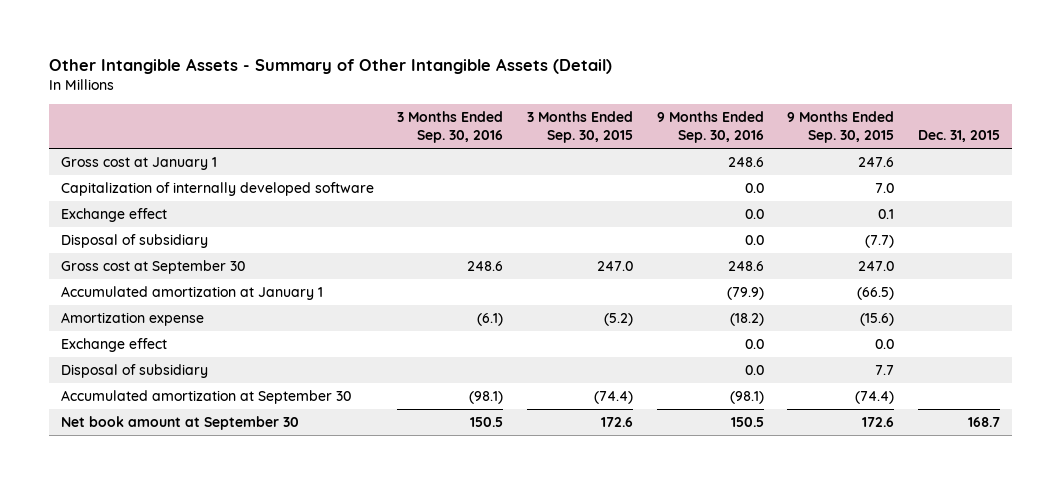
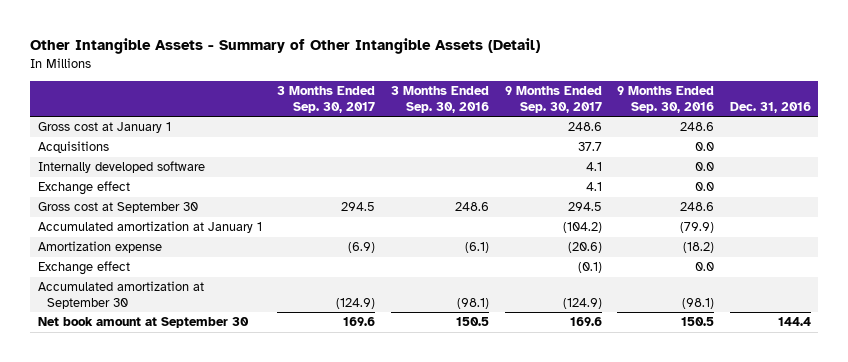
- | 3 Months Ended Sep. 30, 2016 | 3 Months Ended Sep. 30, 2015 | 9 Months Ended Sep. 30, 2016 | 9 Months Ended Sep. 30, 2015 | Dec. 31, 2015
+ | 3 Months Ended Sep. 30, 2017 | 3 Months Ended Sep. 30, 2016 | 9 Months Ended Sep. 30, 2017 | 9 Months Ended Sep. 30, 2016 | Dec. 31, 2016
- Capitalization of internally developed software | | | 0.0 | 7.0 |
+ Acquisitions | | | 37.7 | 0.0 |
+ Internally developed software | | | 4.1 | 0.0 |
- Disposal of subsidiary | | | 0.0 | (7.7) |
- Disposal of subsidiary | | | 0.0 | 7.7 |

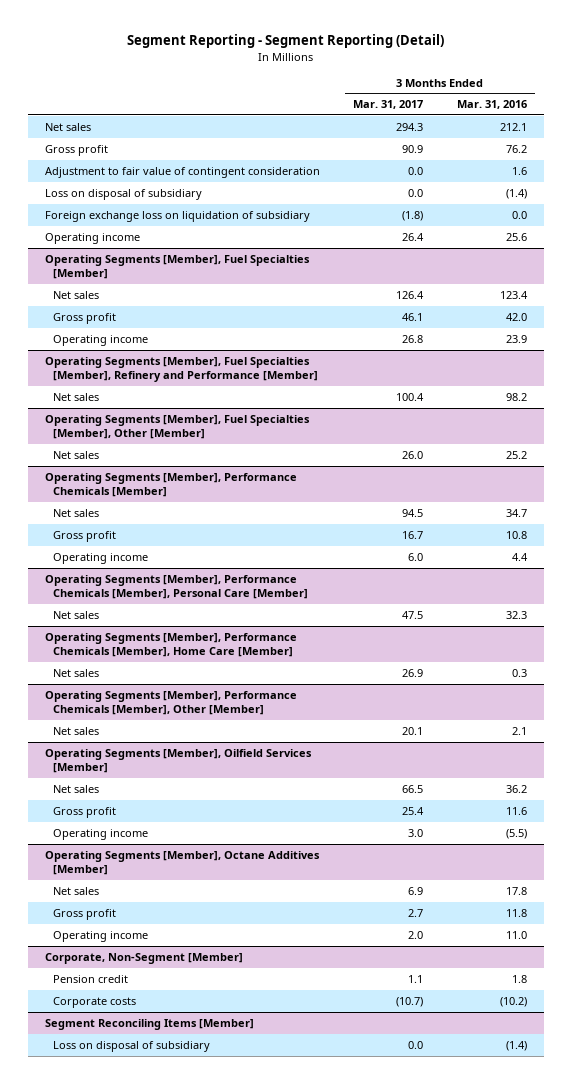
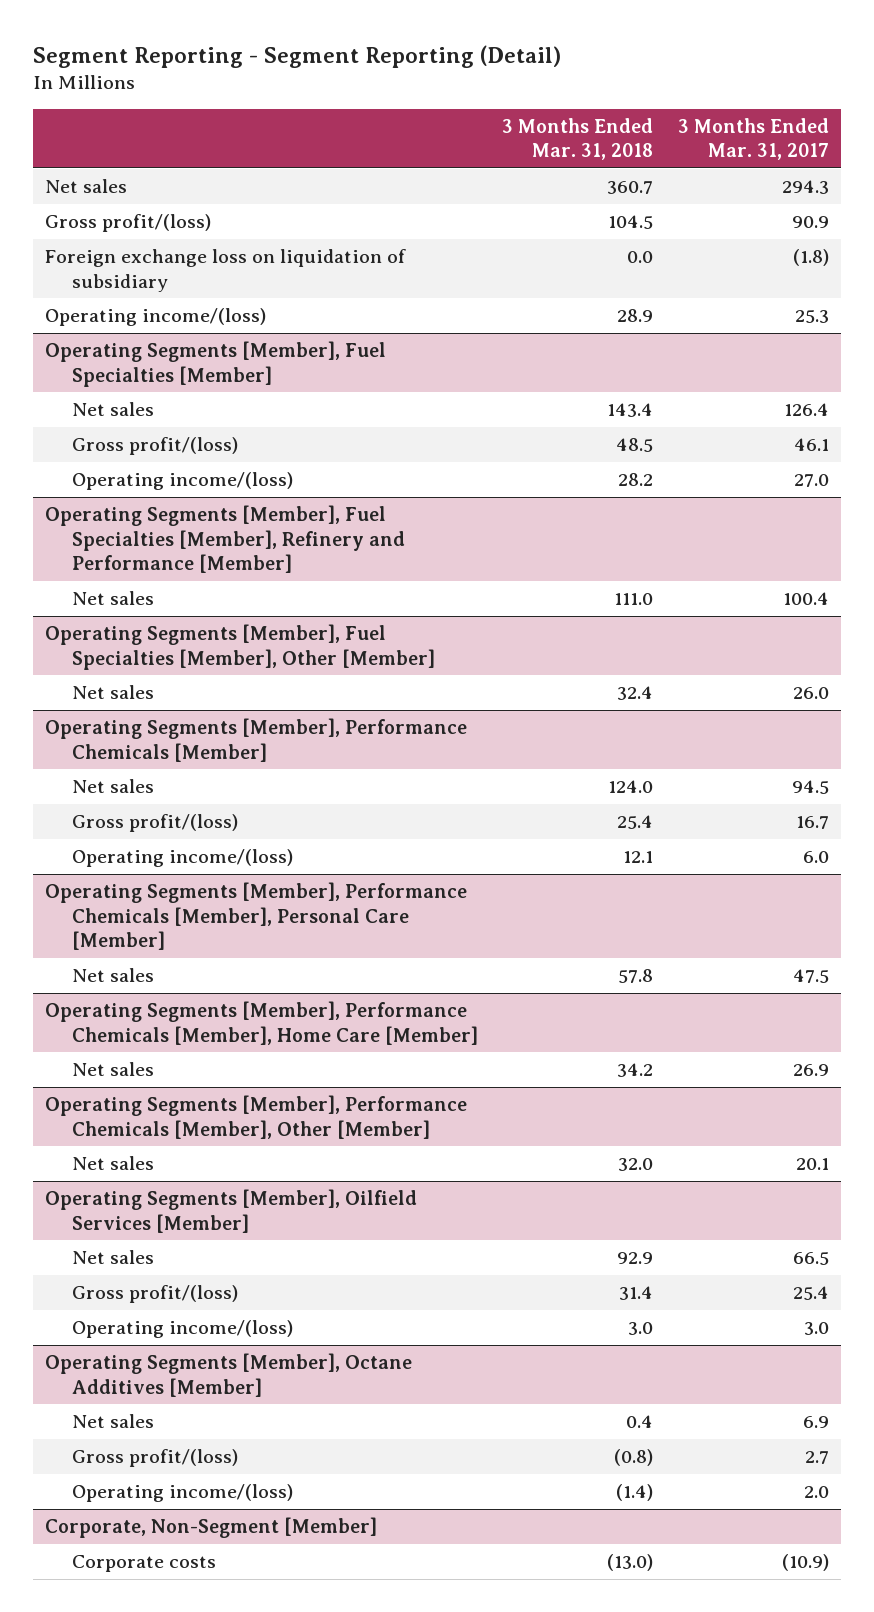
- | 3 Months Ended Mar. 31, 2017 | 3 Months Ended Mar. 31, 2016
+ | 3 Months Ended Mar. 31, 2018 | 3 Months Ended Mar. 31, 2017
- Gross profit | 90.9 | 76.2
- Adjustment to fair value of contingent consideration | 0.0 | 1.6
- Loss on disposal of subsidiary | 0.0 | (1.4)
+ Gross profit/(loss) | 104.5 | 90.9
- Operating income | 26.4 | 25.6
+ Operating income/(loss) | 28.9 | 25.3
@ Operating Segments [Member], Fuel Specialties [Member]
- Gross profit | 46.1 | 42.0
- Operating income | 26.8 | 23.9
+ Gross profit/(loss) | 48.5 | 46.1
+ Operating income/(loss) | 28.2 | 27.0
@ Operating Segments [Member], Performance Chemicals [Member]
- Gross profit | 16.7 | 10.8
- Operating income | 6.0 | 4.4
+ Gross profit/(loss) | 25.4 | 16.7
+ Operating income/(loss) | 12.1 | 6.0
@ Operating Segments [Member], Oilfield Services [Member]
- Gross profit | 25.4 | 11.6
- Operating income | 3.0 | (5.5)
+ Gross profit/(loss) | 31.4 | 25.4
+ Operating income/(loss) | 3.0 | 3.0
@ Operating Segments [Member], Octane Additives [Member]
- Gross profit | 2.7 | 11.8
- Operating income | 2.0 | 11.0
+ Gross profit/(loss) | (0.8) | 2.7
+ Operating income/(loss) | (1.4) | 2.0
@ Corporate, Non-Segment [Member]
- Pension credit | 1.1 | 1.8
- Corporate costs | (10.7) | (10.2)
- Segment Reconciling Items [Member]
- Loss on disposal of subsidiary | 0.0 | (1.4)
@ Corporate, Non-Segment [Member]
+ Corporate costs | (13.0) | (10.9)

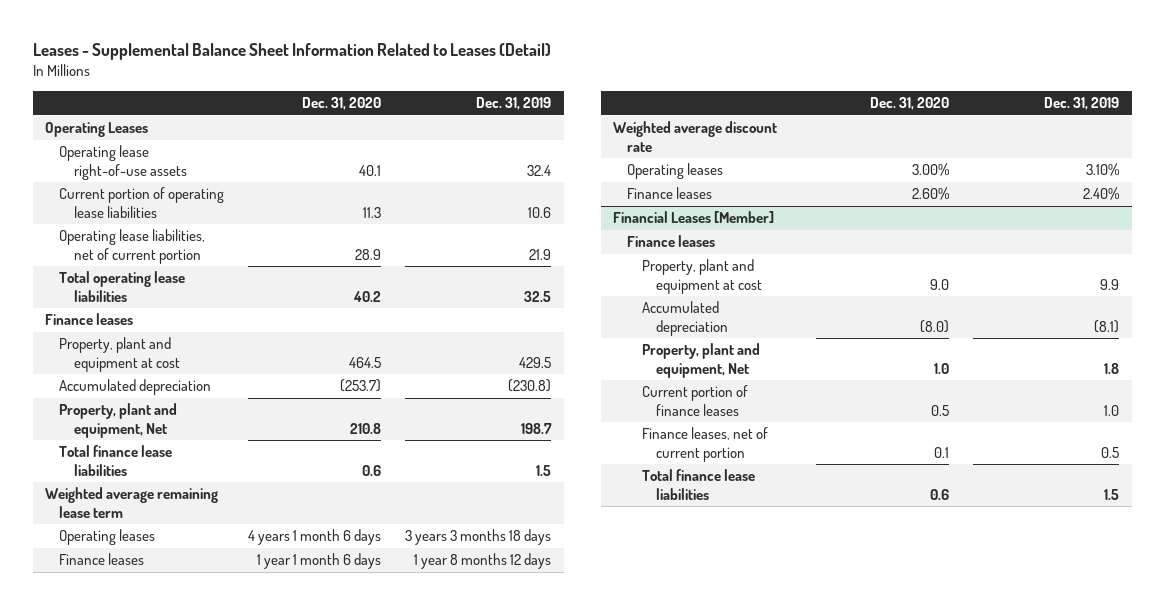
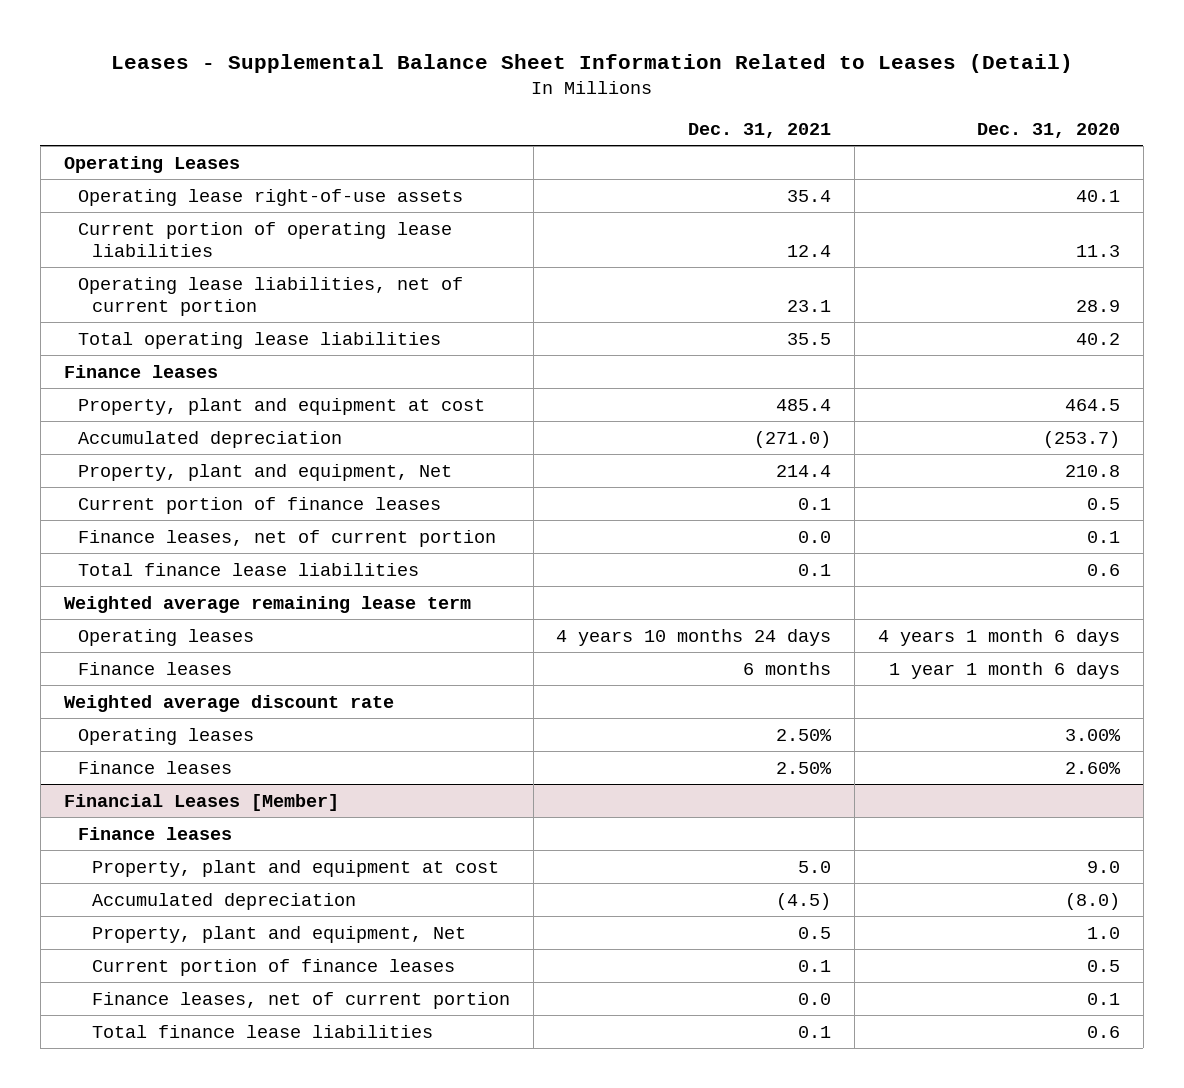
- | Dec. 31, 2020 | Dec. 31, 2019
+ | Dec. 31, 2021 | Dec. 31, 2020
+ Current portion of finance leases | 0.1 | 0.5
+ Finance leases, net of current portion | 0.0 | 0.1

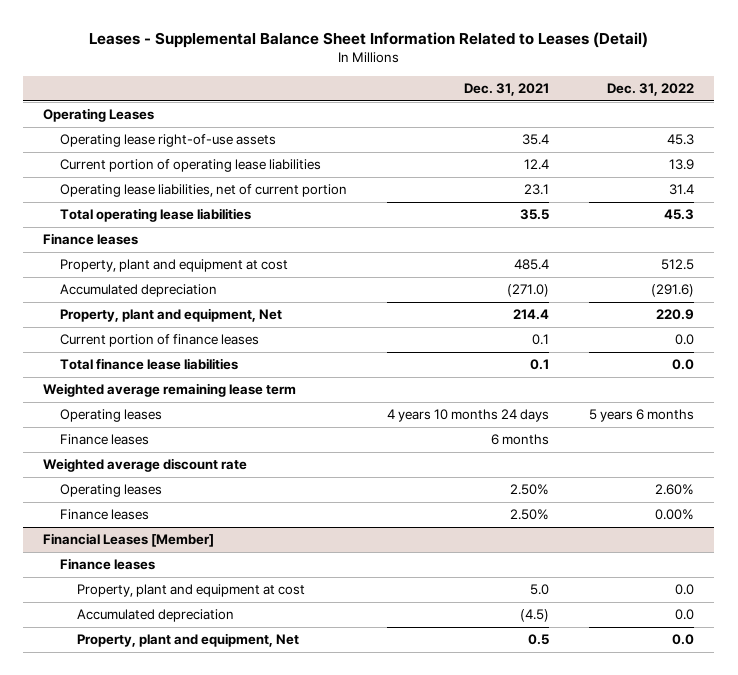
- | Dec. 31, 2021 | Dec. 31, 2020
+ | Dec. 31, 2021 | Dec. 31, 2022
- Finance leases, net of current portion | 0.0 | 0.1
@ Financial Leases [Member]
- Current portion of finance leases | 0.1 | 0.5
- Finance leases, net of current portion | 0.0 | 0.1
- Total finance lease liabilities | 0.1 | 0.6

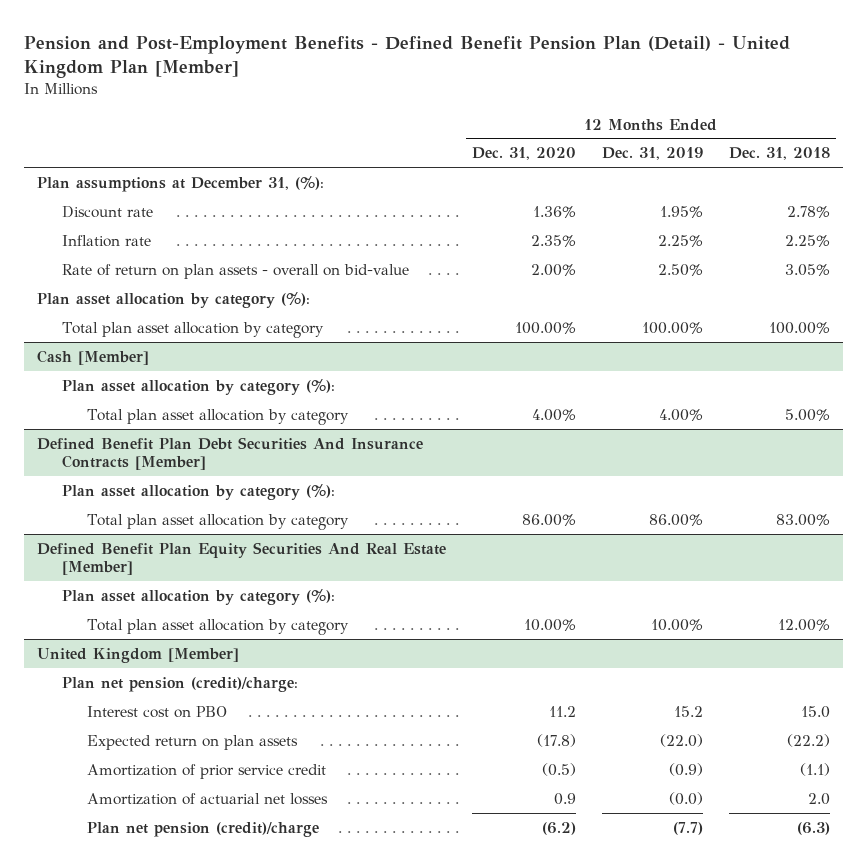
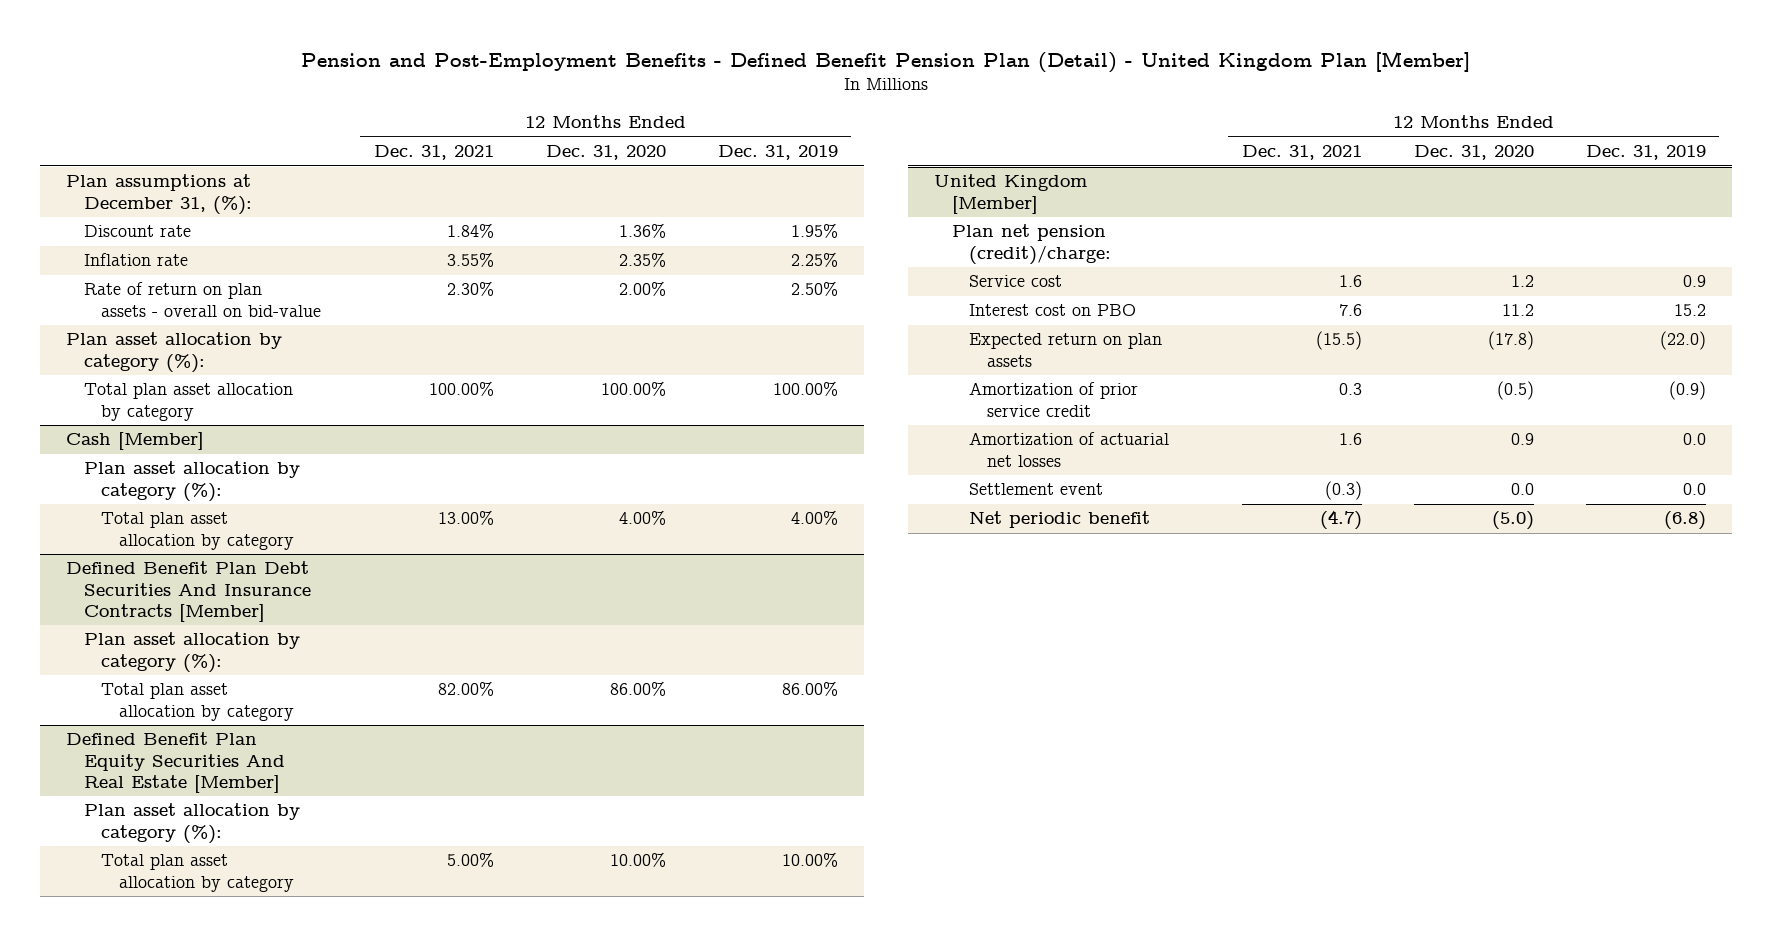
- | 12 Months Ended Dec. 31, 2020 | 12 Months Ended Dec. 31, 2019 | 12 Months Ended Dec. 31, 2018
+ | 12 Months Ended Dec. 31, 2021 | 12 Months Ended Dec. 31, 2020 | 12 Months Ended Dec. 31, 2019
@ United Kingdom [Member]
+ Service cost | 1.6 | 1.2 | 0.9
- Amortization of actuarial net losses | 0.9 | (0.0) | 2.0
- Plan net pension (credit)/charge | (6.2) | (7.7) | (6.3)
+ Amortization of actuarial net losses | 1.6 | 0.9 | 0.0
+ Settlement event | (0.3) | 0.0 | 0.0
+ Net periodic benefit | (4.7) | (5.0) | (6.8)

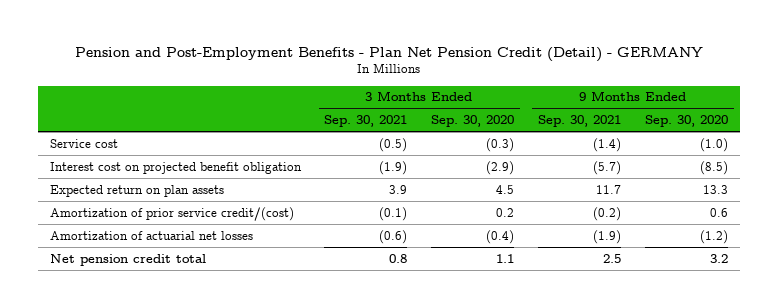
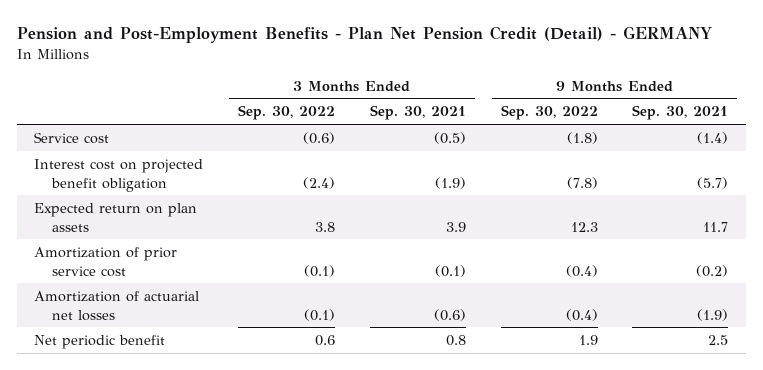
- | 3 Months Ended Sep. 30, 2021 | 3 Months Ended Sep. 30, 2020 | 9 Months Ended Sep. 30, 2021 | 9 Months Ended Sep. 30, 2020
+ | 3 Months Ended Sep. 30, 2022 | 3 Months Ended Sep. 30, 2021 | 9 Months Ended Sep. 30, 2022 | 9 Months Ended Sep. 30, 2021
- Amortization of prior service credit/(cost) | (0.1) | 0.2 | (0.2) | 0.6
+ Amortization of prior service cost | (0.1) | (0.1) | (0.4) | (0.2)
- Net pension credit total | 0.8 | 1.1 | 2.5 | 3.2
+ Net periodic benefit | 0.6 | 0.8 | 1.9 | 2.5

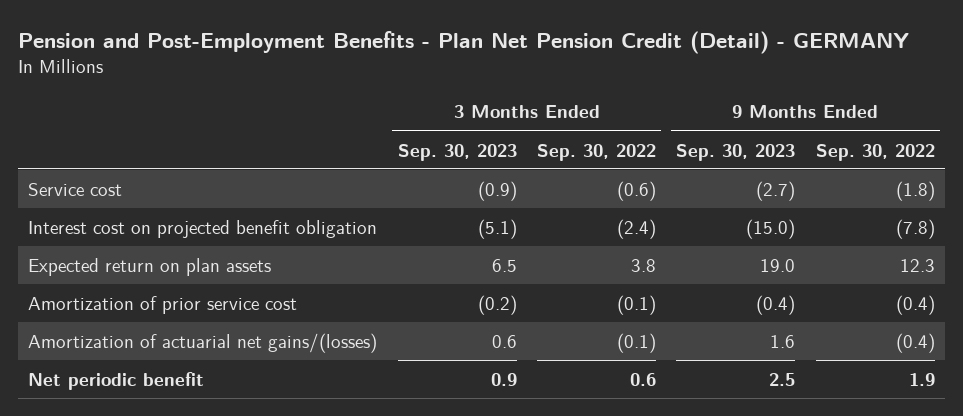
- | 3 Months Ended Sep. 30, 2022 | 3 Months Ended Sep. 30, 2021 | 9 Months Ended Sep. 30, 2022 | 9 Months Ended Sep. 30, 2021
+ | 3 Months Ended Sep. 30, 2023 | 3 Months Ended Sep. 30, 2022 | 9 Months Ended Sep. 30, 2023 | 9 Months Ended Sep. 30, 2022
- Amortization of actuarial net losses | (0.1) | (0.6) | (0.4) | (1.9)
+ Amortization of actuarial net gains/(losses) | 0.6 | (0.1) | 1.6 | (0.4)

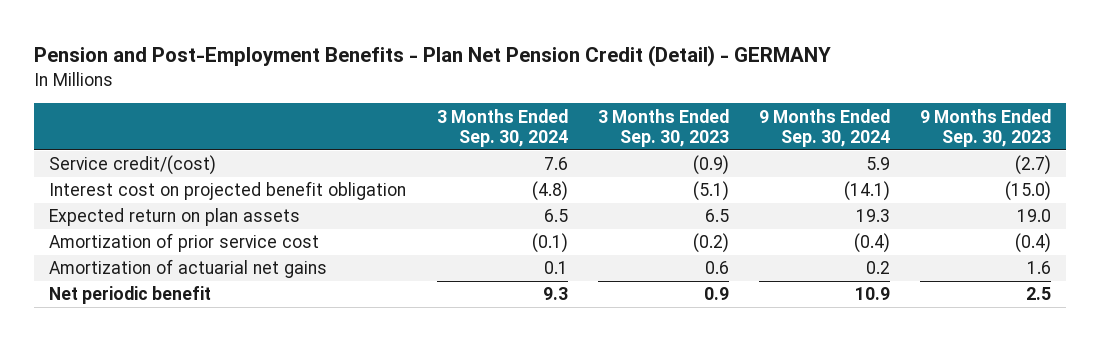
- | 3 Months Ended Sep. 30, 2023 | 3 Months Ended Sep. 30, 2022 | 9 Months Ended Sep. 30, 2023 | 9 Months Ended Sep. 30, 2022
+ | 3 Months Ended Sep. 30, 2024 | 3 Months Ended Sep. 30, 2023 | 9 Months Ended Sep. 30, 2024 | 9 Months Ended Sep. 30, 2023
- Service cost | (0.9) | (0.6) | (2.7) | (1.8)
+ Service credit/(cost) | 7.6 | (0.9) | 5.9 | (2.7)
- Amortization of actuarial net gains/(losses) | 0.6 | (0.1) | 1.6 | (0.4)
+ Amortization of actuarial net gains | 0.1 | 0.6 | 0.2 | 1.6

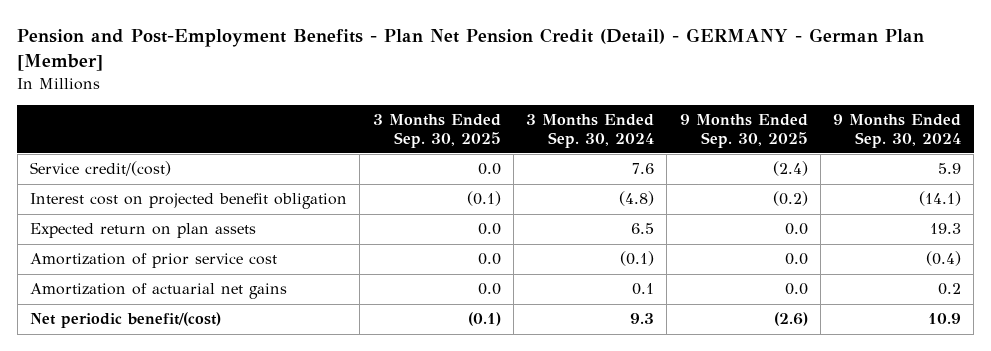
- Pension and Post-Employment Benefits - Plan Net Pension Credit (Detail) - GERMANY
+ Pension and Post-Employment Benefits - Plan Net Pension Credit (Detail) - GERMANY - German Plan [Member]
- | 3 Months Ended Sep. 30, 2024 | 3 Months Ended Sep. 30, 2023 | 9 Months Ended Sep. 30, 2024 | 9 Months Ended Sep. 30, 2023
+ | 3 Months Ended Sep. 30, 2025 | 3 Months Ended Sep. 30, 2024 | 9 Months Ended Sep. 30, 2025 | 9 Months Ended Sep. 30, 2024
- Net periodic benefit | 9.3 | 0.9 | 10.9 | 2.5
+ Net periodic benefit/(cost) | (0.1) | 9.3 | (2.6) | 10.9

